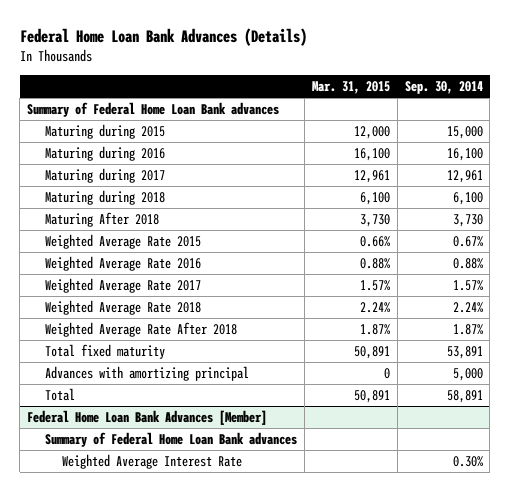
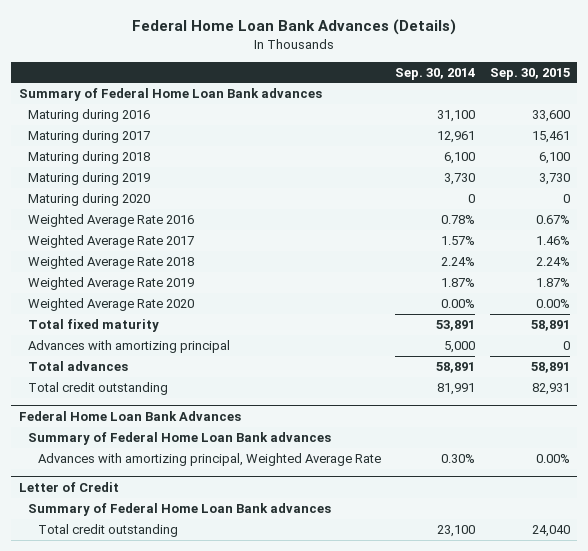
- | Mar. 31, 2015 | Sep. 30, 2014
+ | Sep. 30, 2014 | Sep. 30, 2015
- Maturing during 2015 | 12,000 | 15,000
- Maturing during 2016 | 16,100 | 16,100
+ Maturing during 2016 | 31,100 | 33,600
- Maturing After 2018 | 3,730 | 3,730
- Weighted Average Rate 2015 | 0.66% | 0.67%
- Weighted Average Rate 2016 | 0.88% | 0.88%
+ Maturing during 2019 | 3,730 | 3,730
+ Maturing during 2020 | 0 | 0
+ Weighted Average Rate 2016 | 0.78% | 0.67%
- Weighted Average Rate After 2018 | 1.87% | 1.87%
+ Weighted Average Rate 2019 | 1.87% | 1.87%
+ Weighted Average Rate 2020 | 0.00% | 0.00%
- Total | 50,891 | 58,891
- Federal Home Loan Bank Advances [Member]
+ Total advances | 58,891 | 58,891
+ Total credit outstanding | 81,991 | 82,931
+ Federal Home Loan Bank Advances
- Weighted Average Interest Rate | | 0.30%
+ Advances with amortizing principal, Weighted Average Rate | 0.30% | 0.00%
+ Letter of Credit
+ Summary of Federal Home Loan Bank advances
+ Total credit outstanding | 23,100 | 24,040

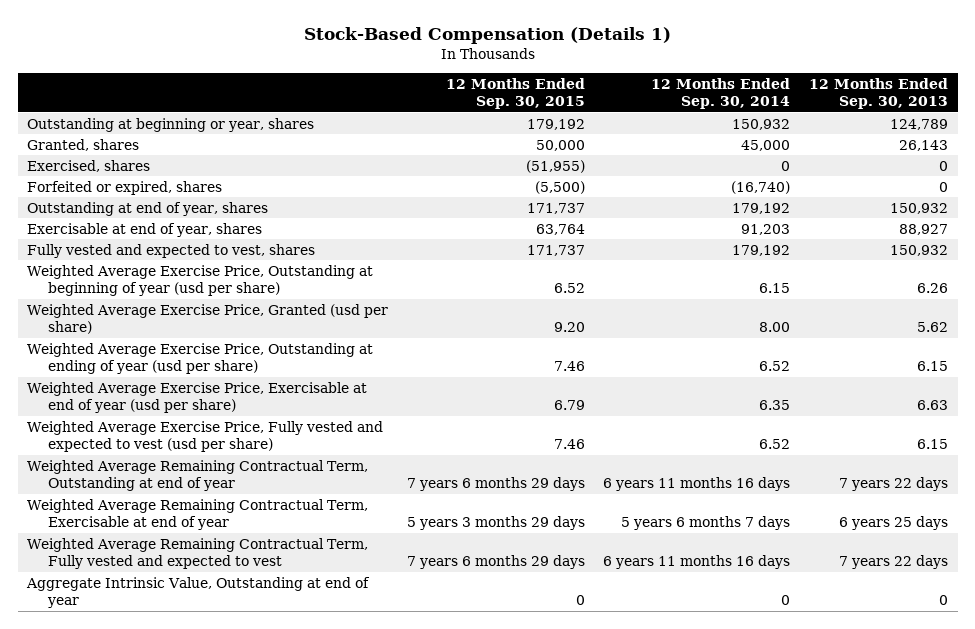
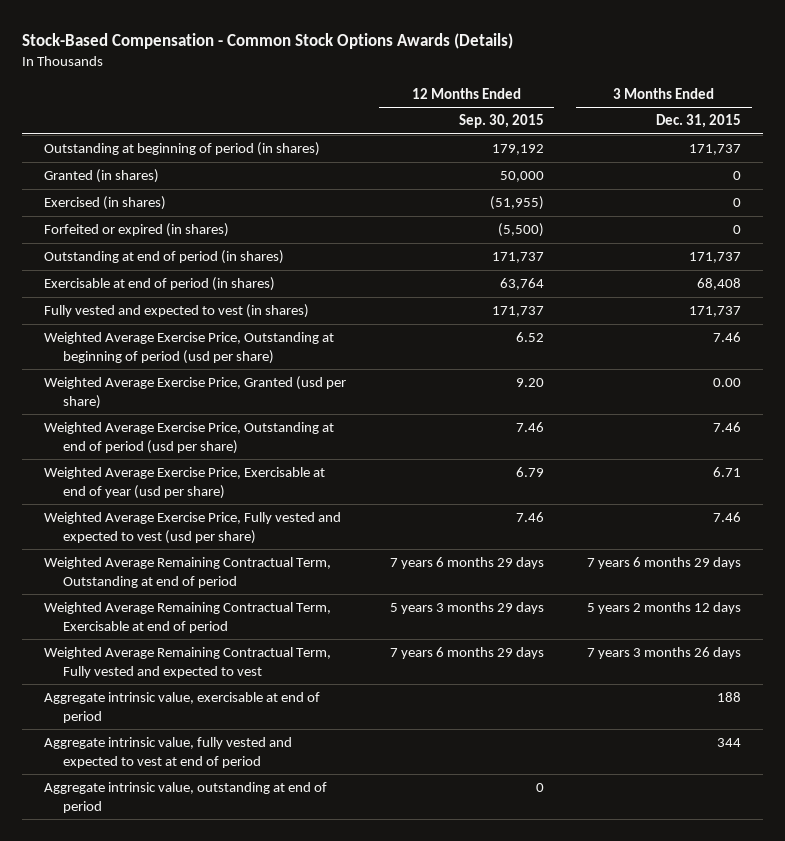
- Stock-Based Compensation (Details 1)
+ Stock-Based Compensation - Common Stock Options Awards (Details)
- | 12 Months Ended Sep. 30, 2015 | 12 Months Ended Sep. 30, 2014 | 12 Months Ended Sep. 30, 2013
+ | 12 Months Ended Sep. 30, 2015 | 3 Months Ended Dec. 31, 2015
- Outstanding at beginning or year, shares | 179,192 | 150,932 | 124,789
- Granted, shares | 50,000 | 45,000 | 26,143
- Exercised, shares | (51,955) | 0 | 0
- Forfeited or expired, shares | (5,500) | (16,740) | 0
- Outstanding at end of year, shares | 171,737 | 179,192 | 150,932
- Exercisable at end of year, shares | 63,764 | 91,203 | 88,927
- Fully vested and expected to vest, shares | 171,737 | 179,192 | 150,932
- Weighted Average Exercise Price, Outstanding at beginning of year (usd per share) | 6.52 | 6.15 | 6.26
+ Outstanding at beginning of period (in shares) | 179,192 | 171,737
+ Granted (in shares) | 50,000 | 0
+ Exercised (in shares) | (51,955) | 0
+ Forfeited or expired (in shares) | (5,500) | 0
+ Outstanding at end of period (in shares) | 171,737 | 171,737
+ Exercisable at end of period (in shares) | 63,764 | 68,408
+ Fully vested and expected to vest (in shares) | 171,737 | 171,737
+ Weighted Average Exercise Price, Outstanding at beginning of period (usd per share) | 6.52 | 7.46
- Weighted Average Exercise Price, Outstanding at ending of year (usd per share) | 7.46 | 6.52 | 6.15
+ Weighted Average Exercise Price, Outstanding at end of period (usd per share) | 7.46 | 7.46
- Weighted Average Remaining Contractual Term, Outstanding at end of year | 7 years 6 months 29 days | 6 years 11 months 16 days | 7 years 22 days
- Weighted Average Remaining Contractual Term, Exercisable at end of year | 5 years 3 months 29 days | 5 years 6 months 7 days | 6 years 25 days
+ Weighted Average Remaining Contractual Term, Outstanding at end of period | 7 years 6 months 29 days | 7 years 6 months 29 days
+ Weighted Average Remaining Contractual Term, Exercisable at end of period | 5 years 3 months 29 days | 5 years 2 months 12 days
- Aggregate Intrinsic Value, Outstanding at end of year | 0 | 0 | 0
+ Aggregate intrinsic value, exercisable at end of period | | 188
+ Aggregate intrinsic value, fully vested and expected to vest at end of period | | 344
+ Aggregate intrinsic value, outstanding at end of period | 0 |

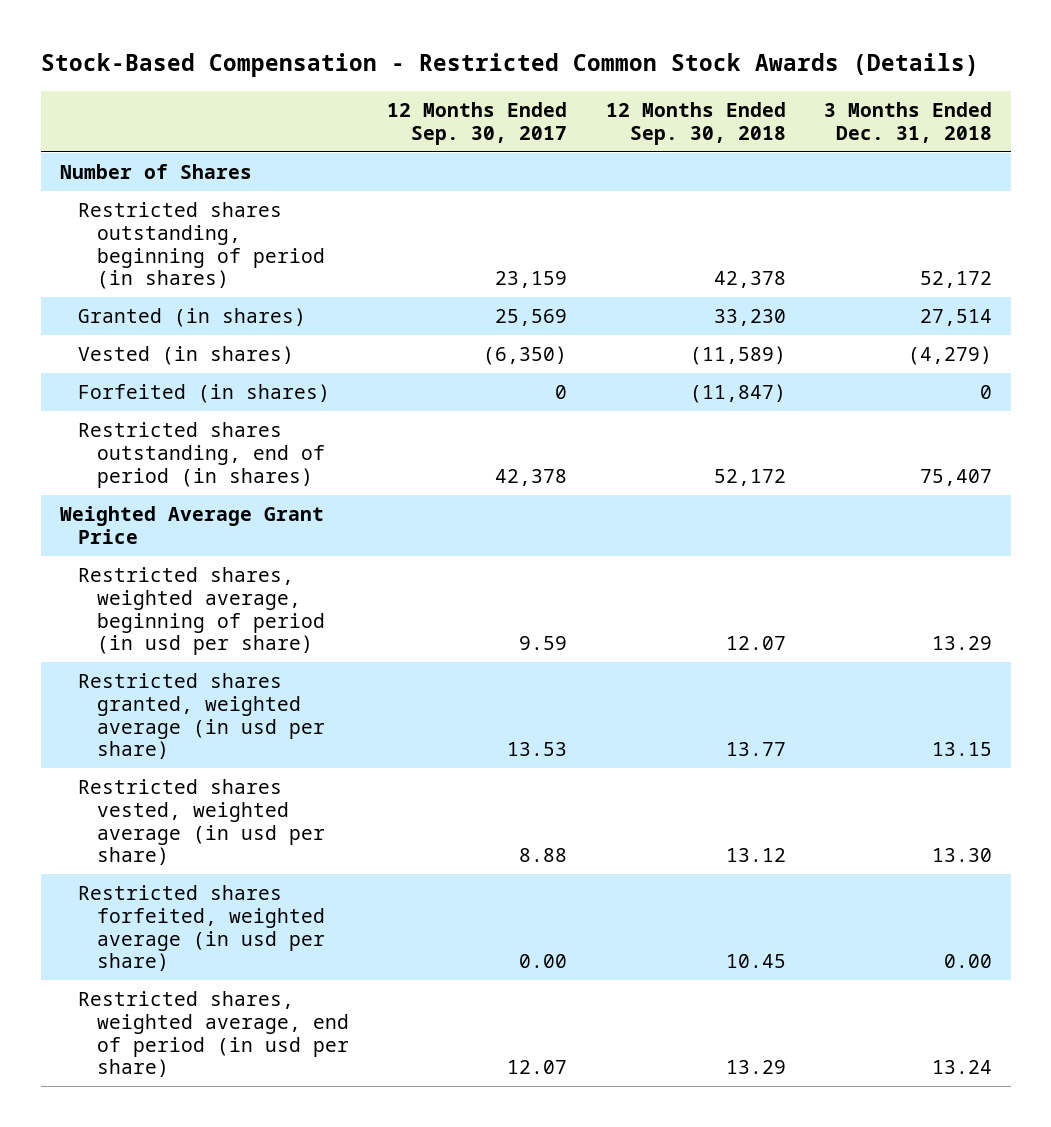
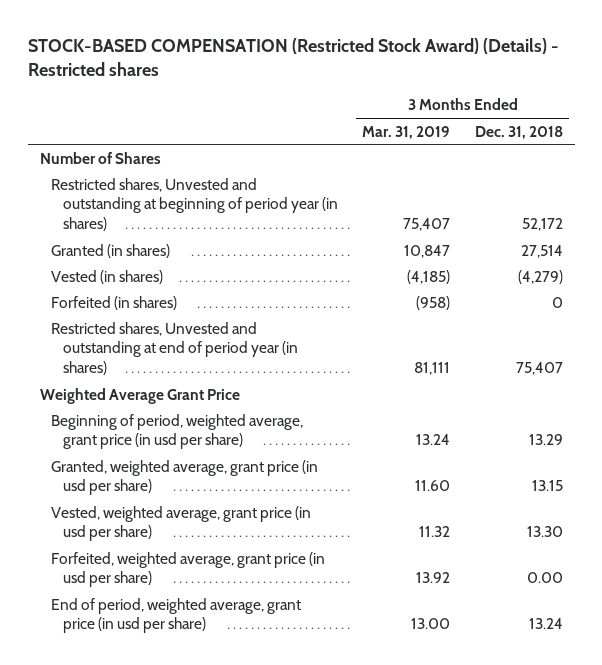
- Stock-Based Compensation - Restricted Common Stock Awards (Details)
+ STOCK-BASED COMPENSATION (Restricted Stock Award) (Details) - Restricted shares
- | 12 Months Ended Sep. 30, 2017 | 12 Months Ended Sep. 30, 2018 | 3 Months Ended Dec. 31, 2018
+ | 3 Months Ended Mar. 31, 2019 | 3 Months Ended Dec. 31, 2018
- Restricted shares outstanding, beginning of period (in shares) | 23,159 | 42,378 | 52,172
+ Restricted shares, Unvested and outstanding at beginning of period year (in shares) | 75,407 | 52,172
- Restricted shares outstanding, end of period (in shares) | 42,378 | 52,172 | 75,407
+ Restricted shares, Unvested and outstanding at end of period year (in shares) | 81,111 | 75,407
- Restricted shares, weighted average, beginning of period (in usd per share) | 9.59 | 12.07 | 13.29
- Restricted shares granted, weighted average (in usd per share) | 13.53 | 13.77 | 13.15
- Restricted shares vested, weighted average (in usd per share) | 8.88 | 13.12 | 13.30
- Restricted shares forfeited, weighted average (in usd per share) | 0.00 | 10.45 | 0.00
- Restricted shares, weighted average, end of period (in usd per share) | 12.07 | 13.29 | 13.24
+ Beginning of period, weighted average, grant price (in usd per share) | 13.24 | 13.29
+ Granted, weighted average, grant price (in usd per share) | 11.60 | 13.15
+ Vested, weighted average, grant price (in usd per share) | 11.32 | 13.30
+ Forfeited, weighted average, grant price (in usd per share) | 13.92 | 0.00
+ End of period, weighted average, grant price (in usd per share) | 13.00 | 13.24

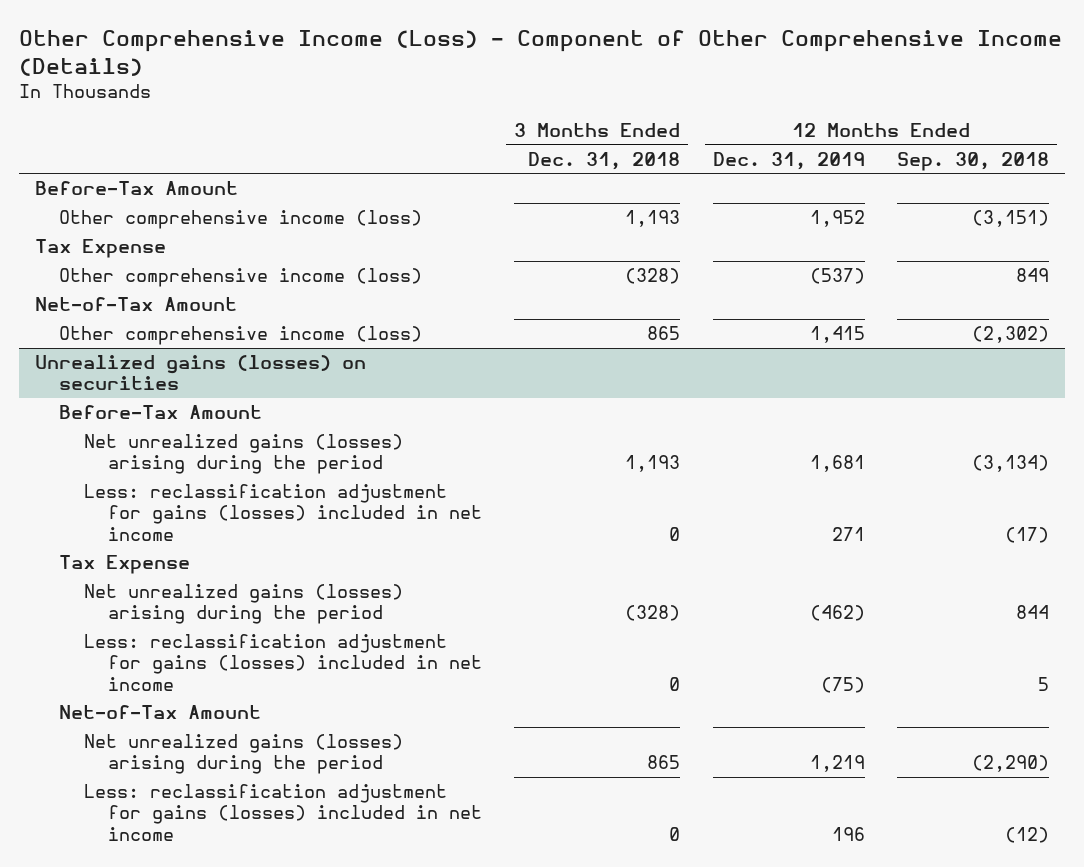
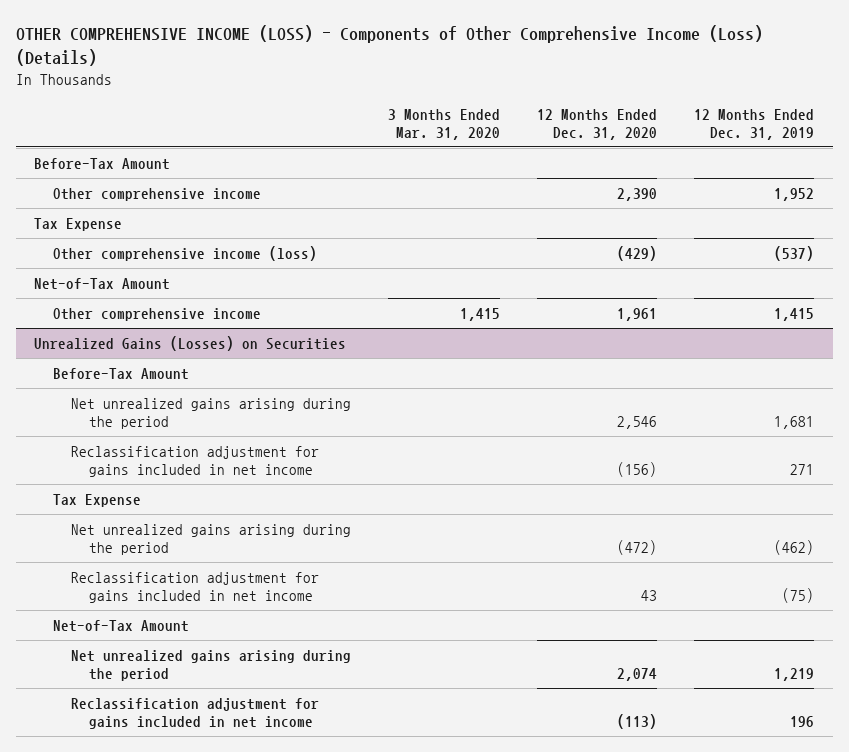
- Other Comprehensive Income (Loss) - Component of Other Comprehensive Income (Details)
+ OTHER COMPREHENSIVE INCOME (LOSS) - Components of Other Comprehensive Income (Loss) (Details)
- | 3 Months Ended Dec. 31, 2018 | 12 Months Ended Dec. 31, 2019 | 12 Months Ended Sep. 30, 2018
+ | 3 Months Ended Mar. 31, 2020 | 12 Months Ended Dec. 31, 2020 | 12 Months Ended Dec. 31, 2019
- Other comprehensive income (loss) | 1,193 | 1,952 | (3,151)
+ Other comprehensive income | | 2,390 | 1,952
- Other comprehensive income (loss) | 865 | 1,415 | (2,302)
- Unrealized gains (losses) on securities
+ Other comprehensive income | 1,415 | 1,961 | 1,415
+ Unrealized Gains (Losses) on Securities
- Net unrealized gains (losses) arising during the period | 1,193 | 1,681 | (3,134)
- Less: reclassification adjustment for gains (losses) included in net income | 0 | 271 | (17)
+ Net unrealized gains arising during the period | | 2,546 | 1,681
+ Reclassification adjustment for gains included in net income | | (156) | 271
- Net unrealized gains (losses) arising during the period | (328) | (462) | 844
- Less: reclassification adjustment for gains (losses) included in net income | 0 | (75) | 5
+ Net unrealized gains arising during the period | | (472) | (462)
+ Reclassification adjustment for gains included in net income | | 43 | (75)
- Net unrealized gains (losses) arising during the period | 865 | 1,219 | (2,290)
- Less: reclassification adjustment for gains (losses) included in net income | 0 | 196 | (12)
+ Net unrealized gains arising during the period | | 2,074 | 1,219
+ Reclassification adjustment for gains included in net income | | (113) | 196

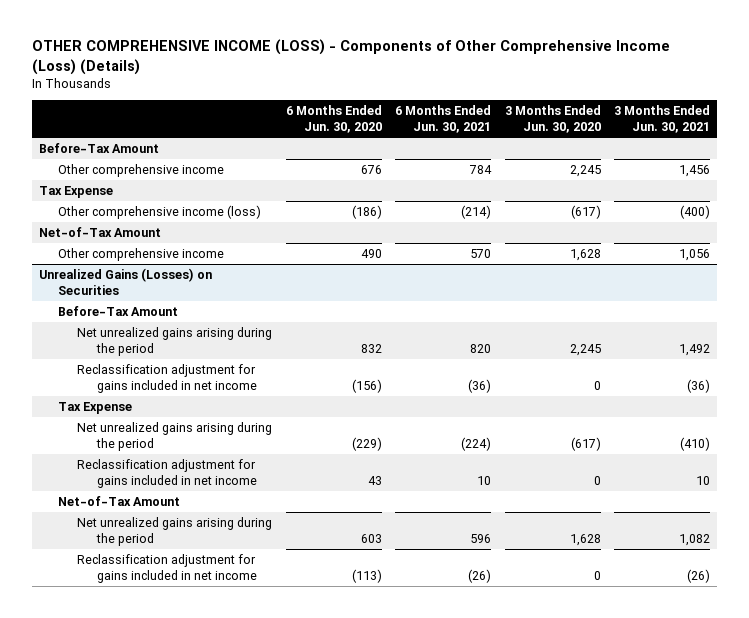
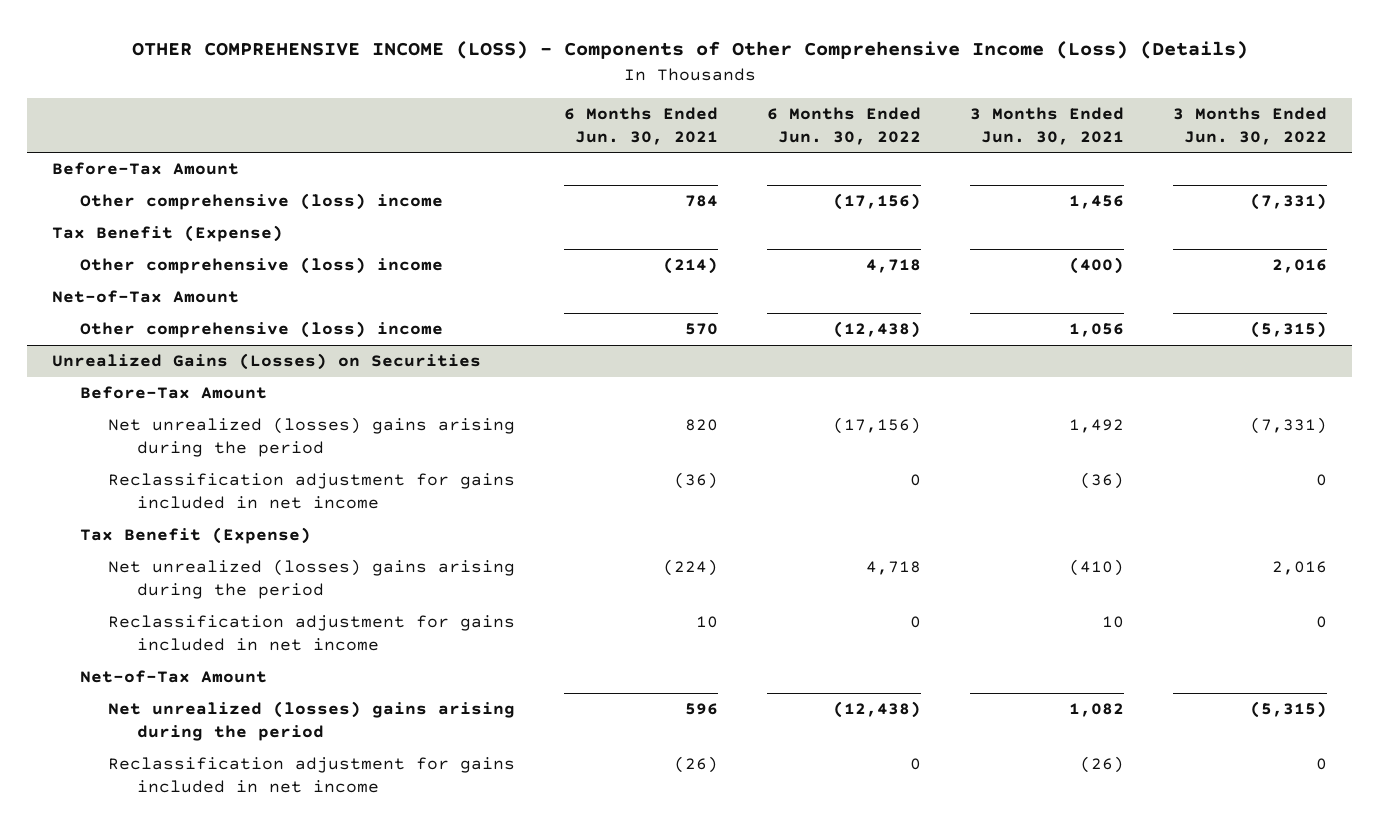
- | 6 Months Ended Jun. 30, 2020 | 6 Months Ended Jun. 30, 2021 | 3 Months Ended Jun. 30, 2020 | 3 Months Ended Jun. 30, 2021
+ | 6 Months Ended Jun. 30, 2021 | 6 Months Ended Jun. 30, 2022 | 3 Months Ended Jun. 30, 2021 | 3 Months Ended Jun. 30, 2022
- Other comprehensive income | 676 | 784 | 2,245 | 1,456
- Tax Expense
- Other comprehensive income (loss) | (186) | (214) | (617) | (400)
+ Other comprehensive (loss) income | 784 | (17,156) | 1,456 | (7,331)
+ Tax Benefit (Expense)
+ Other comprehensive (loss) income | (214) | 4,718 | (400) | 2,016
- Other comprehensive income | 490 | 570 | 1,628 | 1,056
+ Other comprehensive (loss) income | 570 | (12,438) | 1,056 | (5,315)
@ Unrealized Gains (Losses) on Securities
- Net unrealized gains arising during the period | 832 | 820 | 2,245 | 1,492
+ Net unrealized (losses) gains arising during the period | 820 | (17,156) | 1,492 | (7,331)
- Tax Expense
- Net unrealized gains arising during the period | (229) | (224) | (617) | (410)
+ Tax Benefit (Expense)
+ Net unrealized (losses) gains arising during the period | (224) | 4,718 | (410) | 2,016
- Net unrealized gains arising during the period | 603 | 596 | 1,628 | 1,082
+ Net unrealized (losses) gains arising during the period | 596 | (12,438) | 1,082 | (5,315)

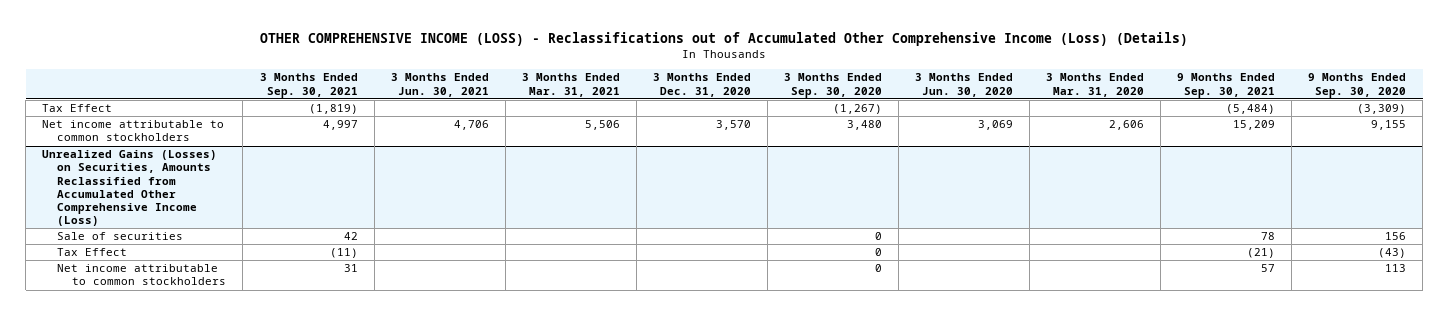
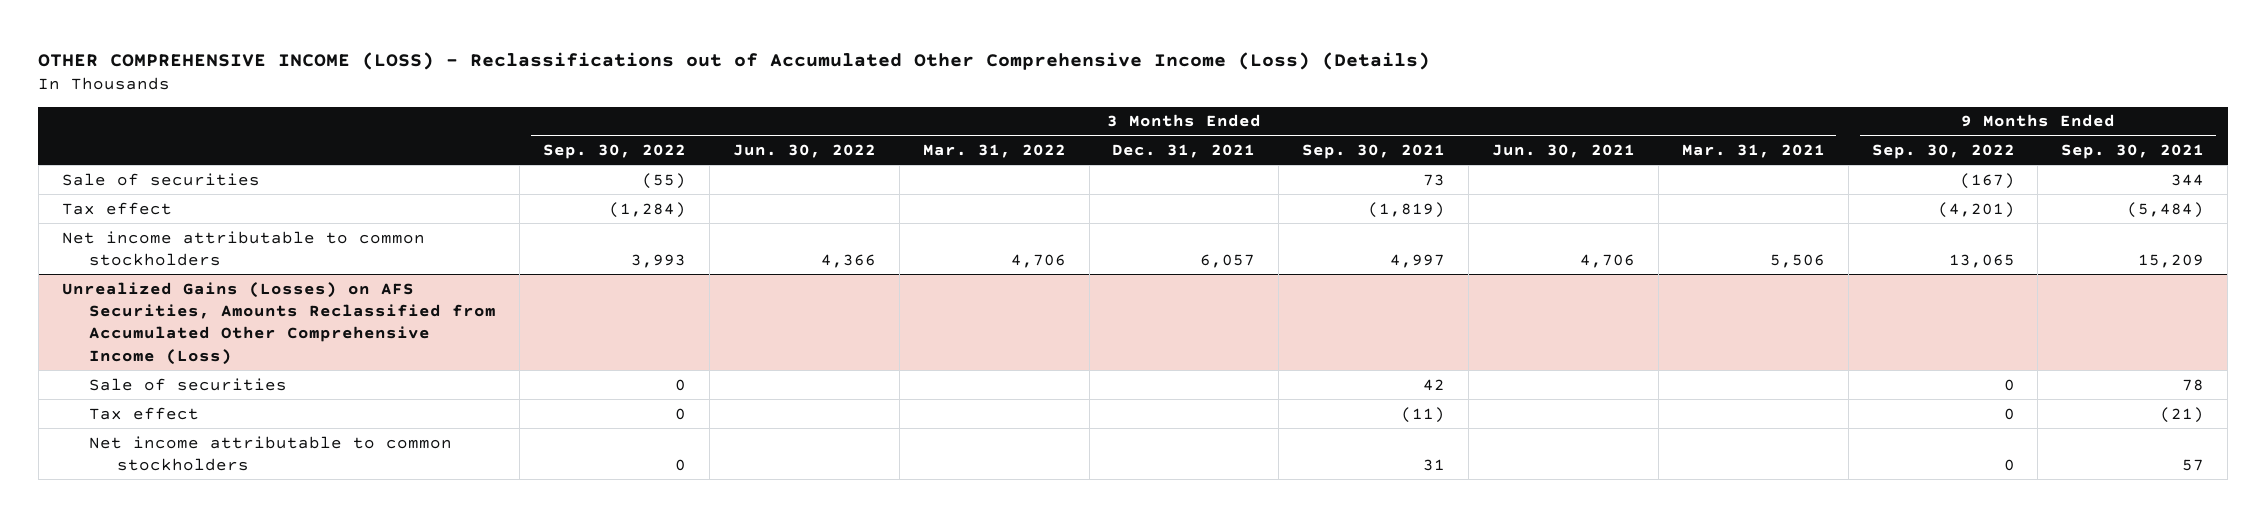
- | 3 Months Ended Sep. 30, 2021 | 3 Months Ended Jun. 30, 2021 | 3 Months Ended Mar. 31, 2021 | 3 Months Ended Dec. 31, 2020 | 3 Months Ended Sep. 30, 2020 | 3 Months Ended Jun. 30, 2020 | 3 Months Ended Mar. 31, 2020 | 9 Months Ended Sep. 30, 2021 | 9 Months Ended Sep. 30, 2020
+ | 3 Months Ended Sep. 30, 2022 | 3 Months Ended Jun. 30, 2022 | 3 Months Ended Mar. 31, 2022 | 3 Months Ended Dec. 31, 2021 | 3 Months Ended Sep. 30, 2021 | 3 Months Ended Jun. 30, 2021 | 3 Months Ended Mar. 31, 2021 | 9 Months Ended Sep. 30, 2022 | 9 Months Ended Sep. 30, 2021
- Tax Effect | (1,819) | | | | (1,267) | | | (5,484) | (3,309)
+ Sale of securities | (55) | | | | 73 | | | (167) | 344
+ Tax effect | (1,284) | | | | (1,819) | | | (4,201) | (5,484)
- Unrealized Gains (Losses) on Securities, Amounts Reclassified from Accumulated Other Comprehensive Income (Loss)
+ Unrealized Gains (Losses) on AFS Securities, Amounts Reclassified from Accumulated Other Comprehensive Income (Loss)
- Tax Effect | (11) | | | | 0 | | | (21) | (43)
+ Tax effect | 0 | | | | (11) | | | 0 | (21)

